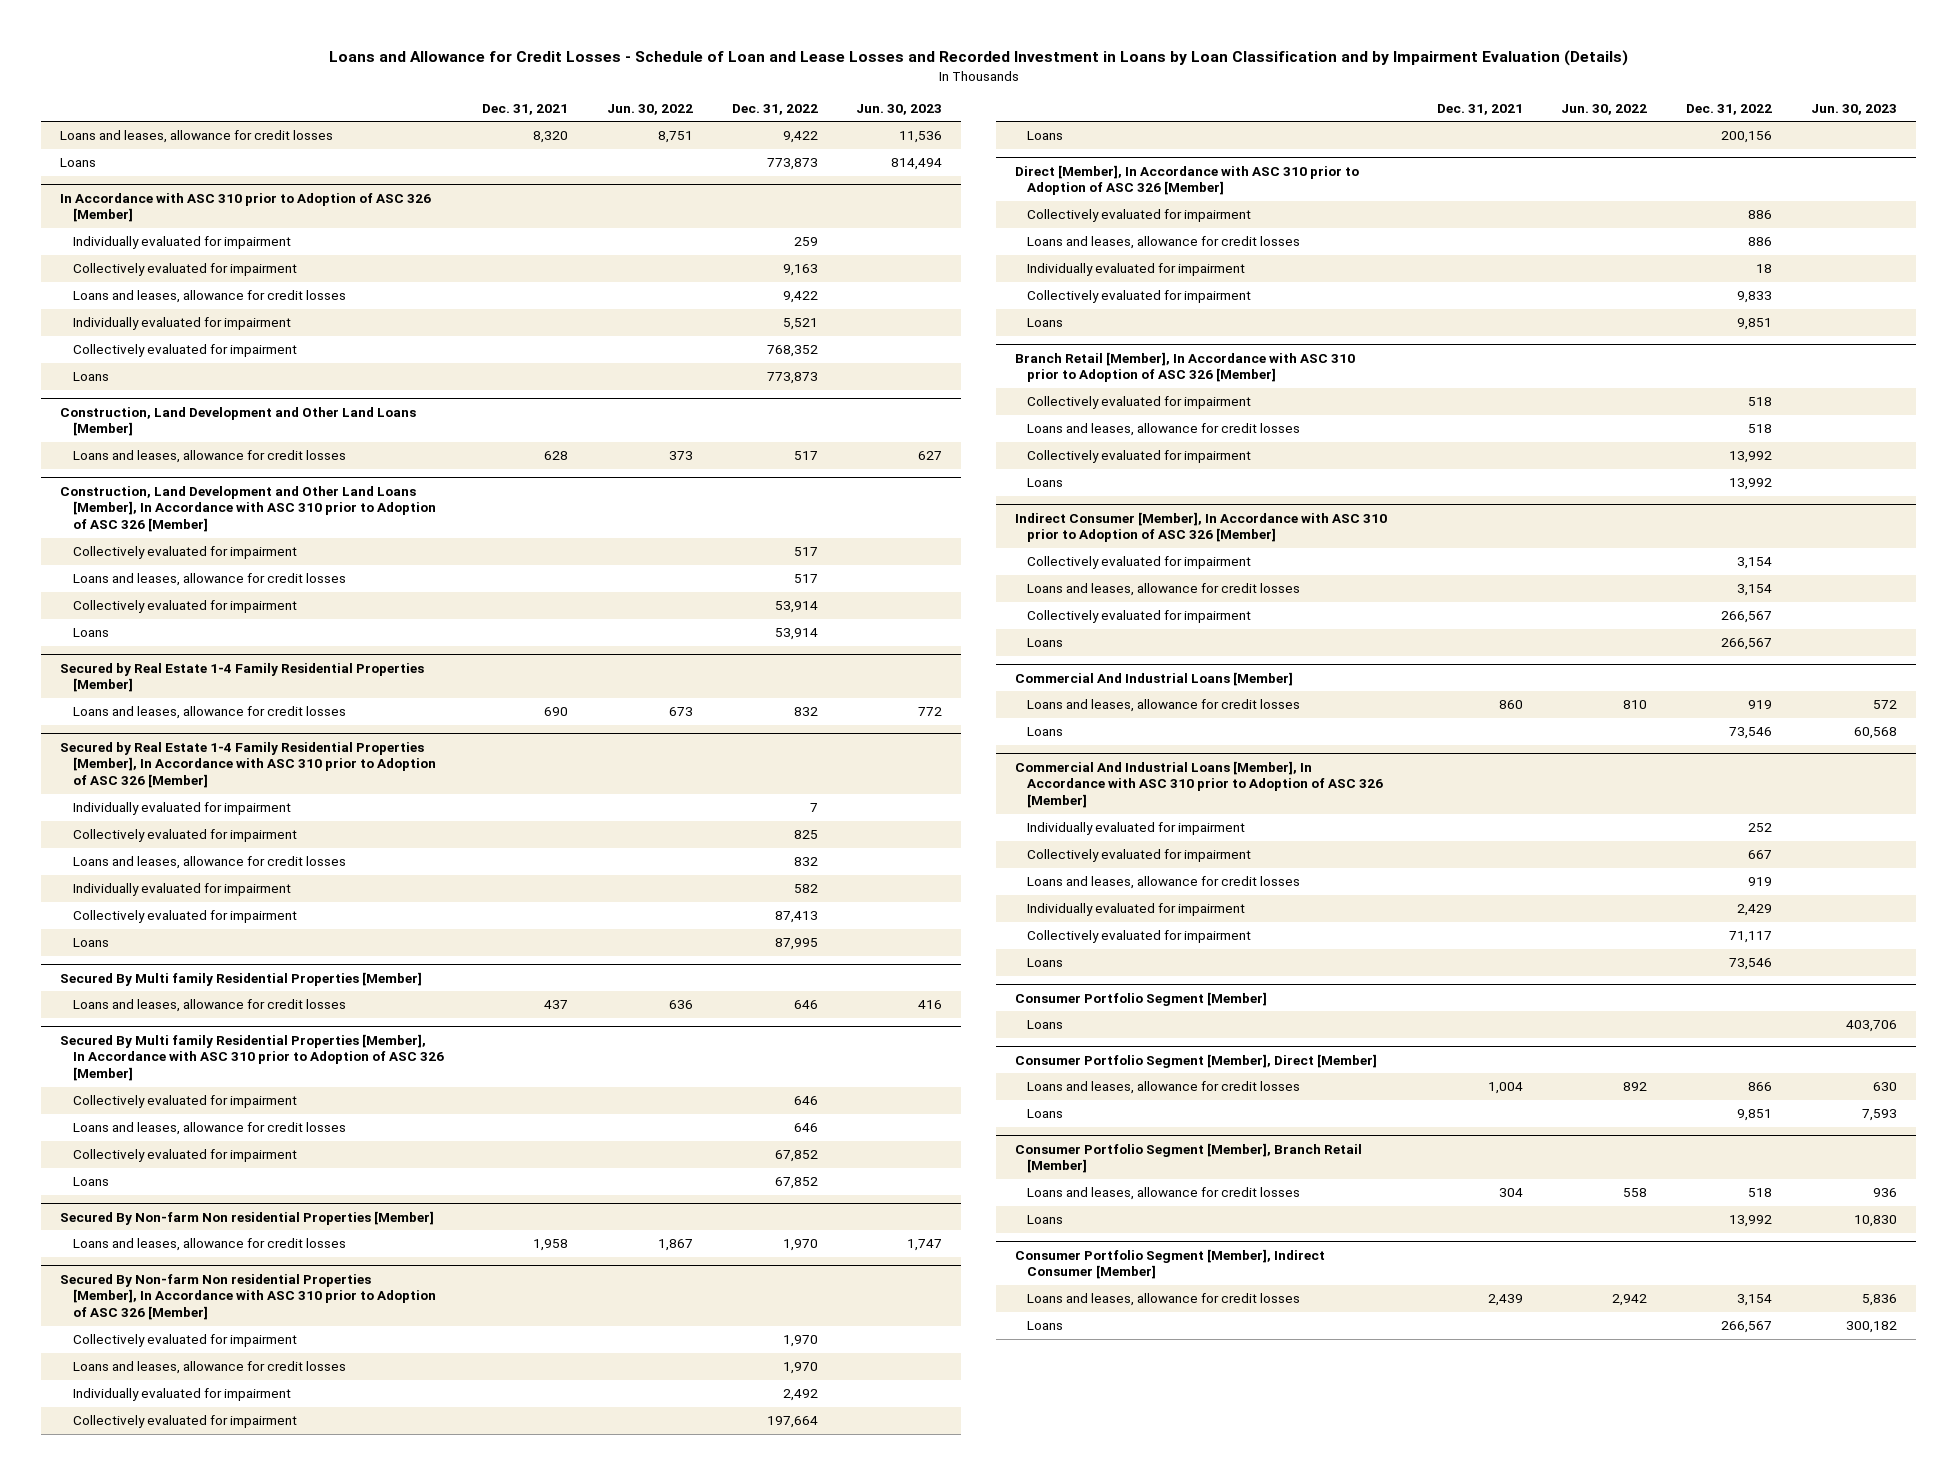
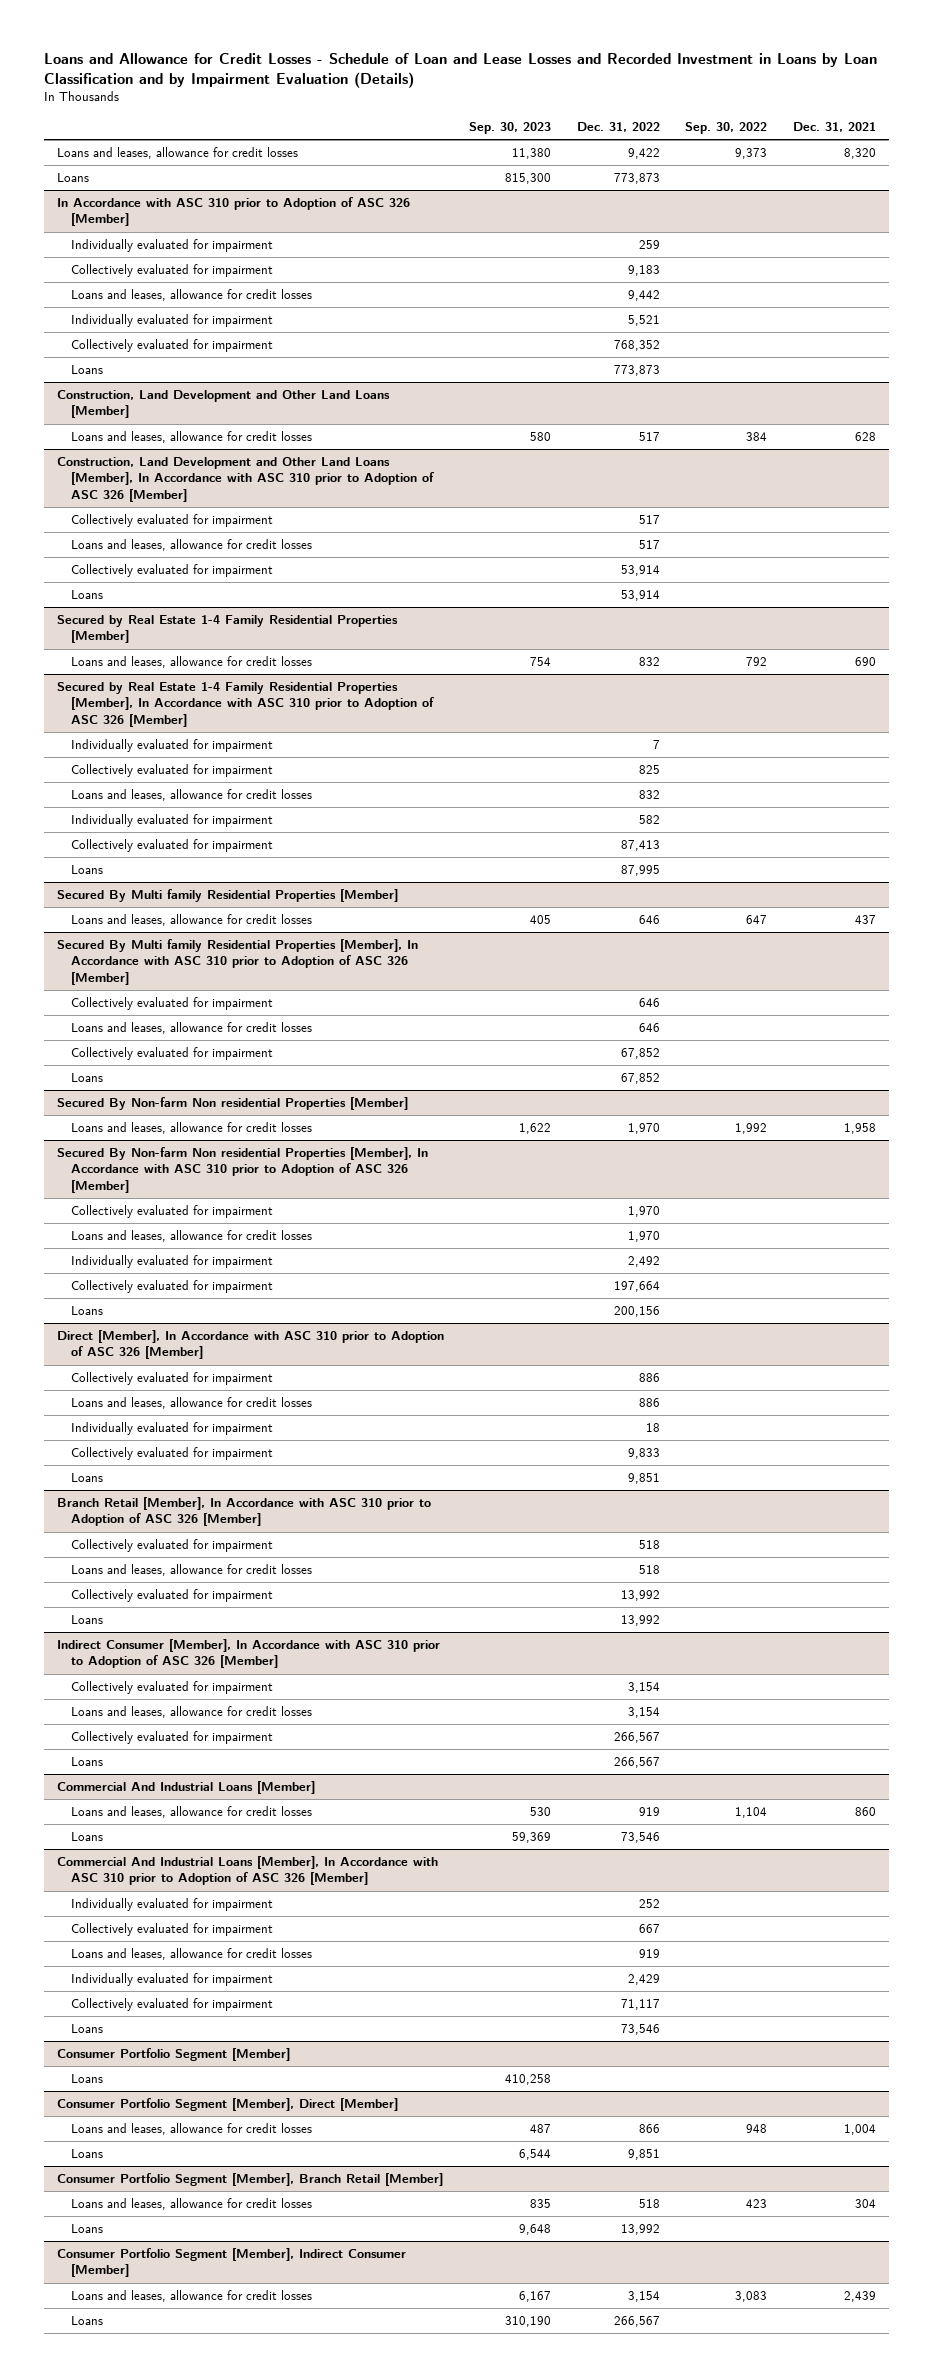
- | Dec. 31, 2021 | Jun. 30, 2022 | Dec. 31, 2022 | Jun. 30, 2023
+ | Sep. 30, 2023 | Dec. 31, 2022 | Sep. 30, 2022 | Dec. 31, 2021
@ In Accordance with ASC 310 prior to Adoption of ASC 326 [Member]
- Collectively evaluated for impairment | | | 9,163 |
- Loans and leases, allowance for credit losses | | | 9,422 |
+ Collectively evaluated for impairment | | 9,183 | |
+ Loans and leases, allowance for credit losses | | 9,442 | |

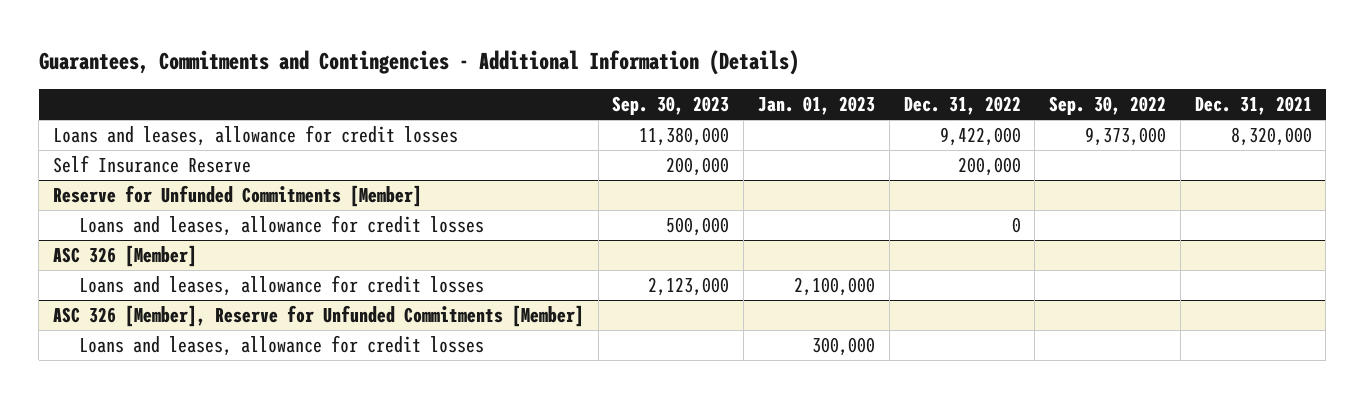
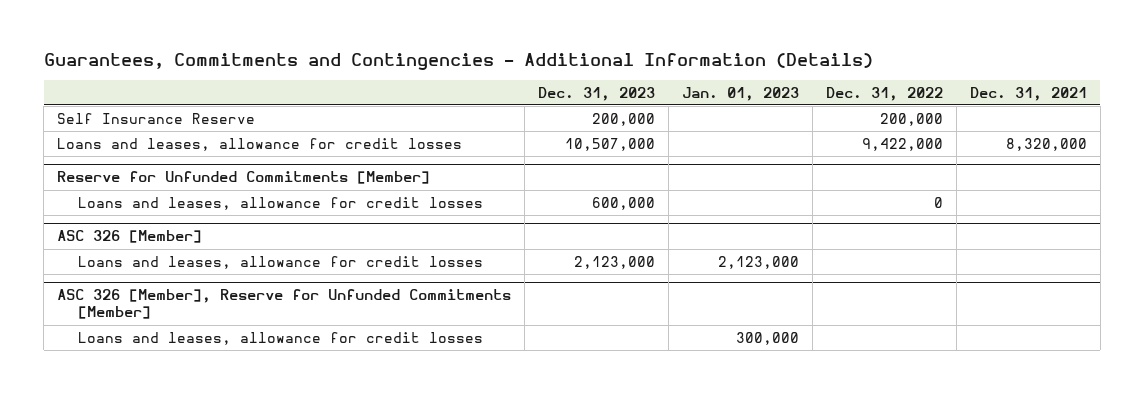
- | Sep. 30, 2023 | Jan. 01, 2023 | Dec. 31, 2022 | Sep. 30, 2022 | Dec. 31, 2021
+ | Dec. 31, 2023 | Jan. 01, 2023 | Dec. 31, 2022 | Dec. 31, 2021
moved down: Loans and leases, allowance for credit losses | 10,507,000 | | 9,422,000 | 8,320,000
@ ASC 326 [Member]
- Loans and leases, allowance for credit losses | 2,123,000 | 2,100,000 | | |
+ Loans and leases, allowance for credit losses | 2,123,000 | 2,123,000 | |

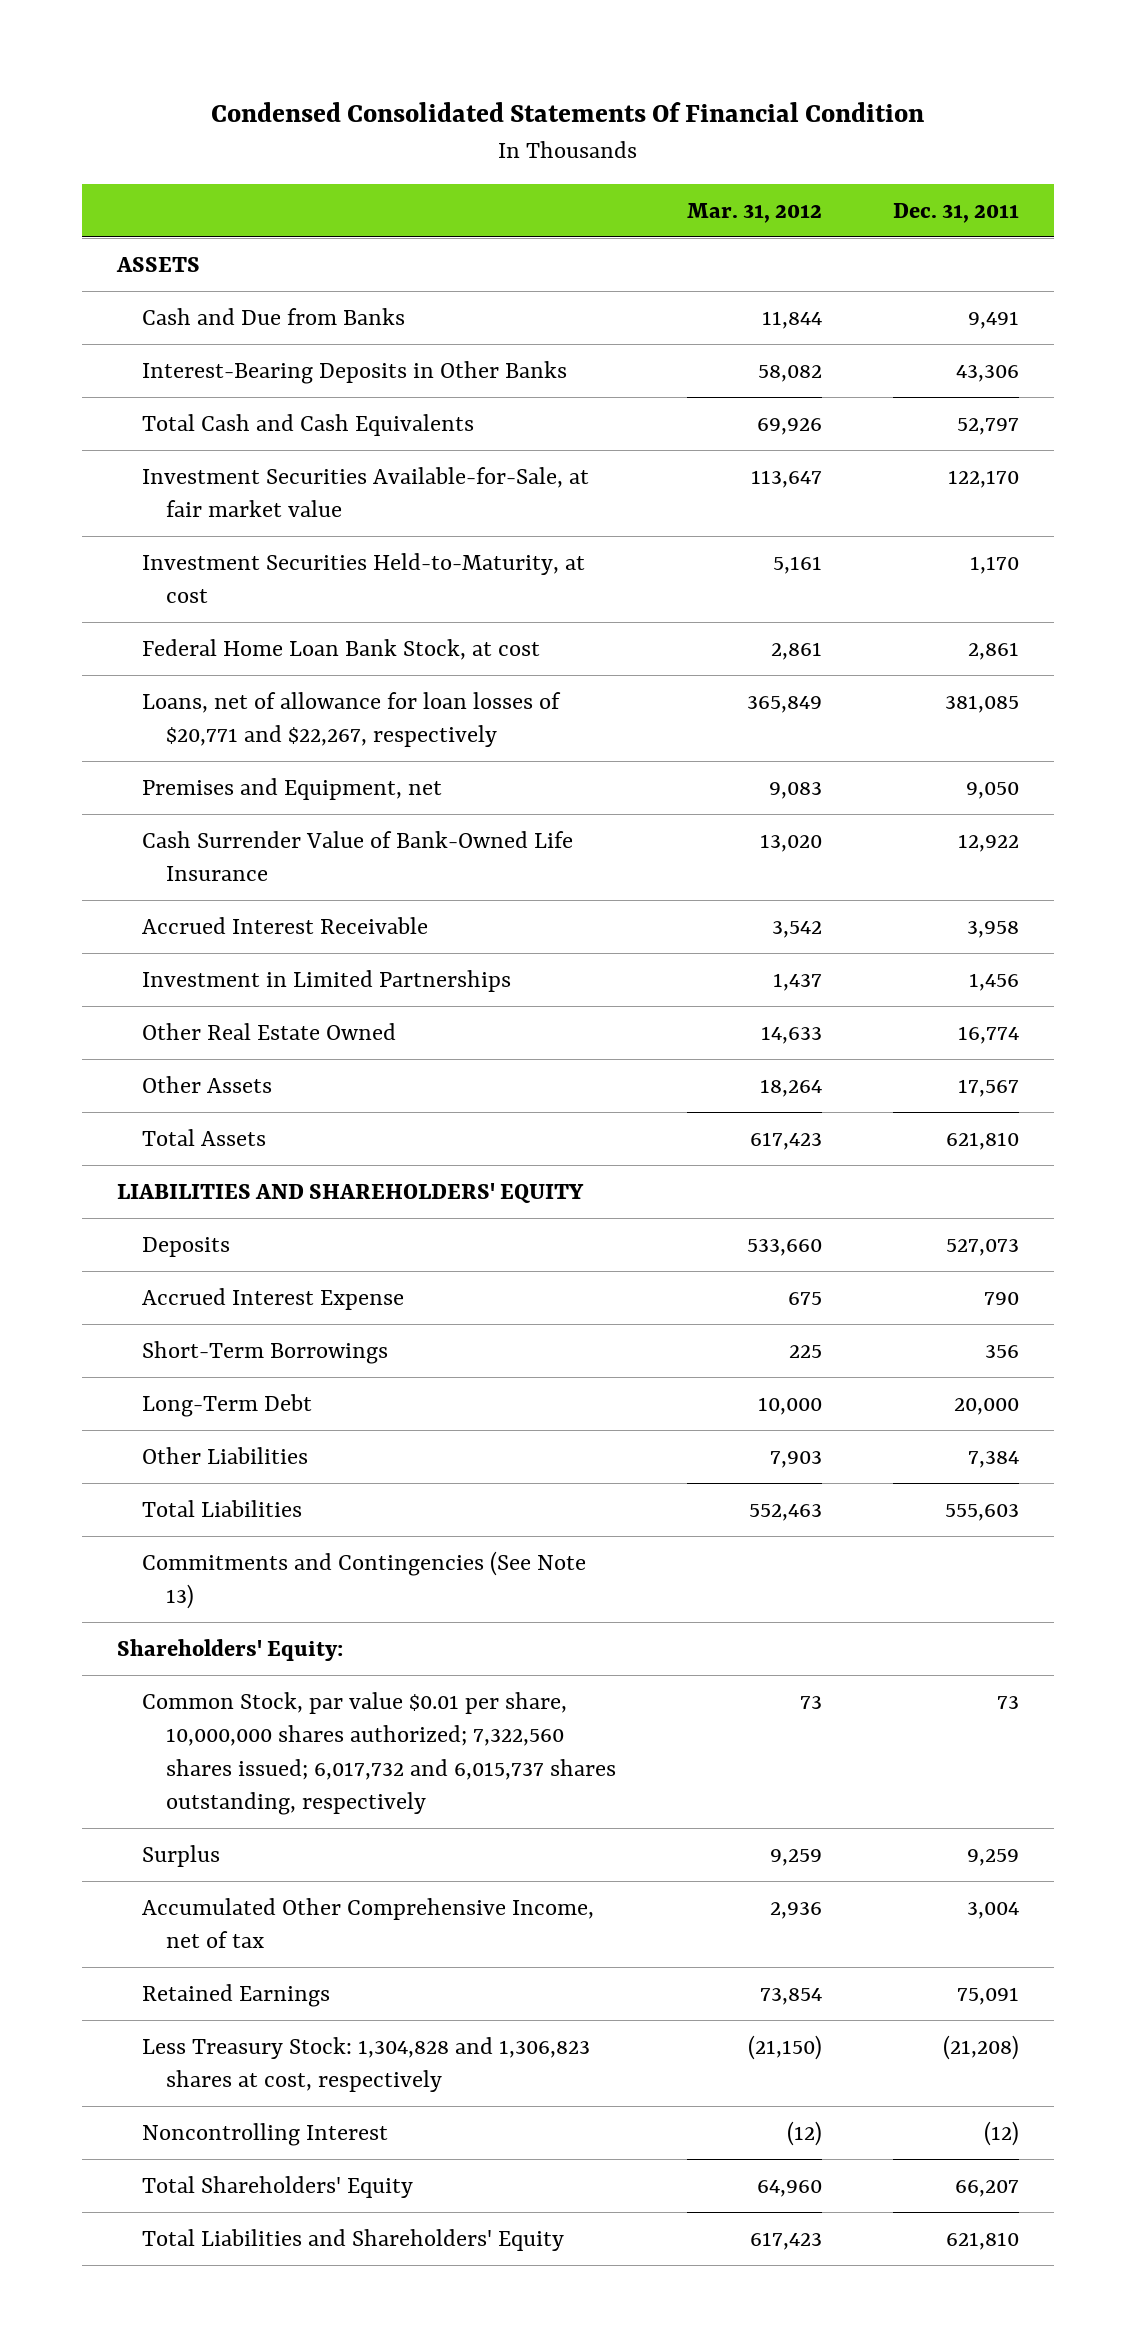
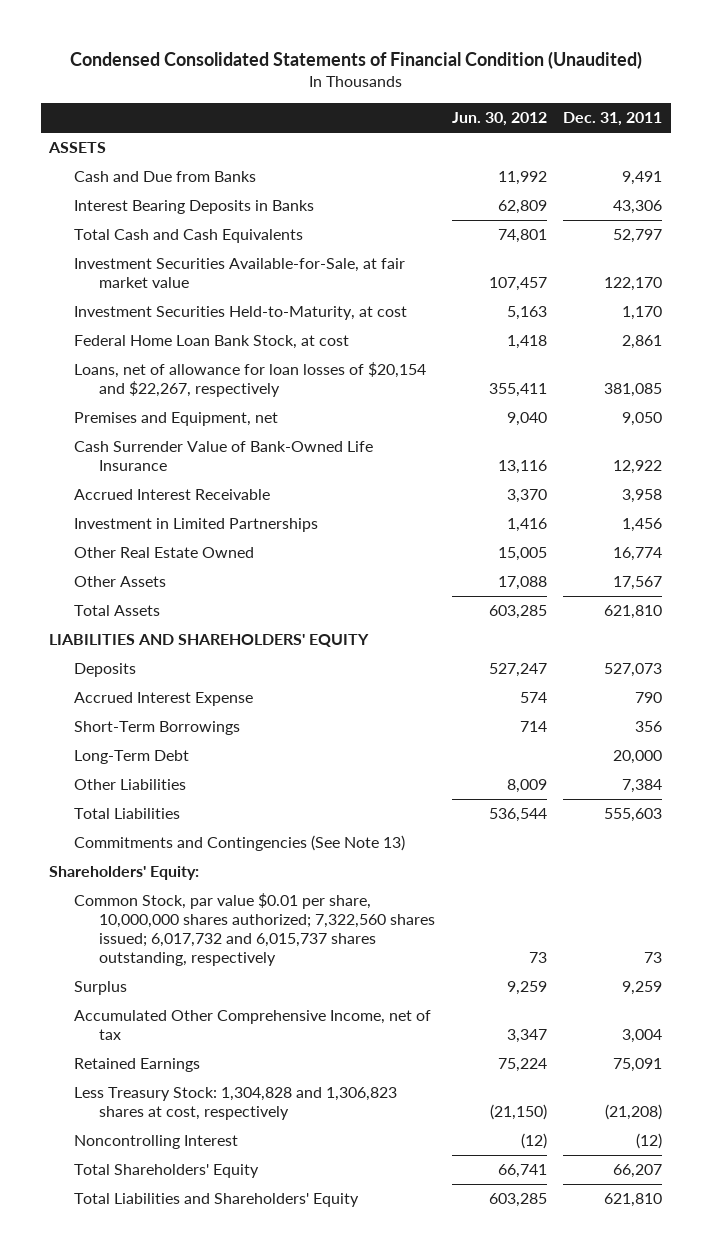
- Condensed Consolidated Statements Of Financial Condition
+ Condensed Consolidated Statements of Financial Condition (Unaudited)
- | Mar. 31, 2012 | Dec. 31, 2011
+ | Jun. 30, 2012 | Dec. 31, 2011
- Interest-Bearing Deposits in Other Banks | 58,082 | 43,306
+ Interest Bearing Deposits in Banks | 62,809 | 43,306
- Loans, net of allowance for loan losses of $20,771 and $22,267, respectively | 365,849 | 381,085
+ Loans, net of allowance for loan losses of $20,154 and $22,267, respectively | 355,411 | 381,085

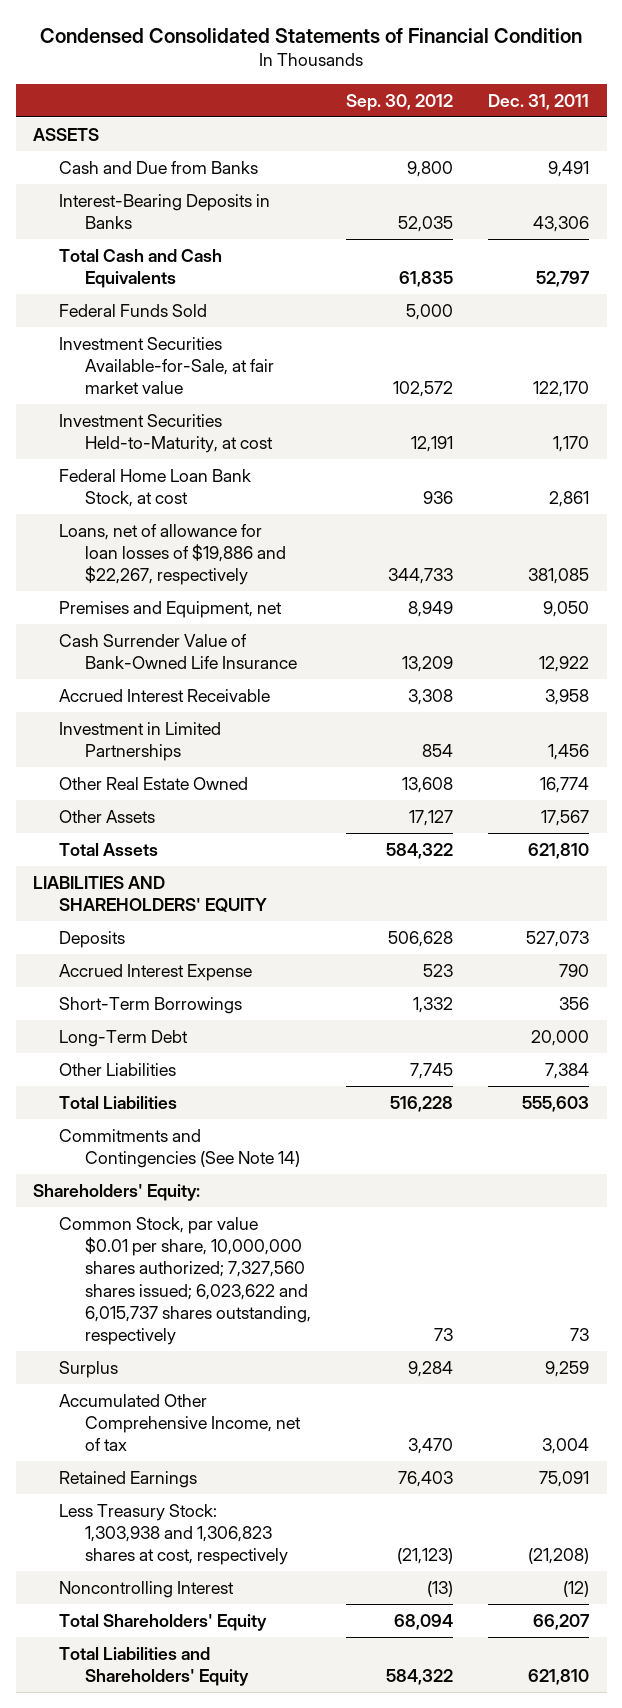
- Condensed Consolidated Statements of Financial Condition (Unaudited)
+ Condensed Consolidated Statements of Financial Condition
- | Jun. 30, 2012 | Dec. 31, 2011
+ | Sep. 30, 2012 | Dec. 31, 2011
- Interest Bearing Deposits in Banks | 62,809 | 43,306
+ Interest-Bearing Deposits in Banks | 52,035 | 43,306
+ Federal Funds Sold | 5,000 |
- Loans, net of allowance for loan losses of $20,154 and $22,267, respectively | 355,411 | 381,085
+ Loans, net of allowance for loan losses of $19,886 and $22,267, respectively | 344,733 | 381,085
- Commitments and Contingencies (See Note 13)
+ Commitments and Contingencies (See Note 14)
- Common Stock, par value $0.01 per share, 10,000,000 shares authorized; 7,322,560 shares issued; 6,017,732 and 6,015,737 shares outstanding, respectively | 73 | 73
+ Common Stock, par value $0.01 per share, 10,000,000 shares authorized; 7,327,560 shares issued; 6,023,622 and 6,015,737 shares outstanding, respectively | 73 | 73
- Less Treasury Stock: 1,304,828 and 1,306,823 shares at cost, respectively | (21,150) | (21,208)
+ Less Treasury Stock: 1,303,938 and 1,306,823 shares at cost, respectively | (21,123) | (21,208)

